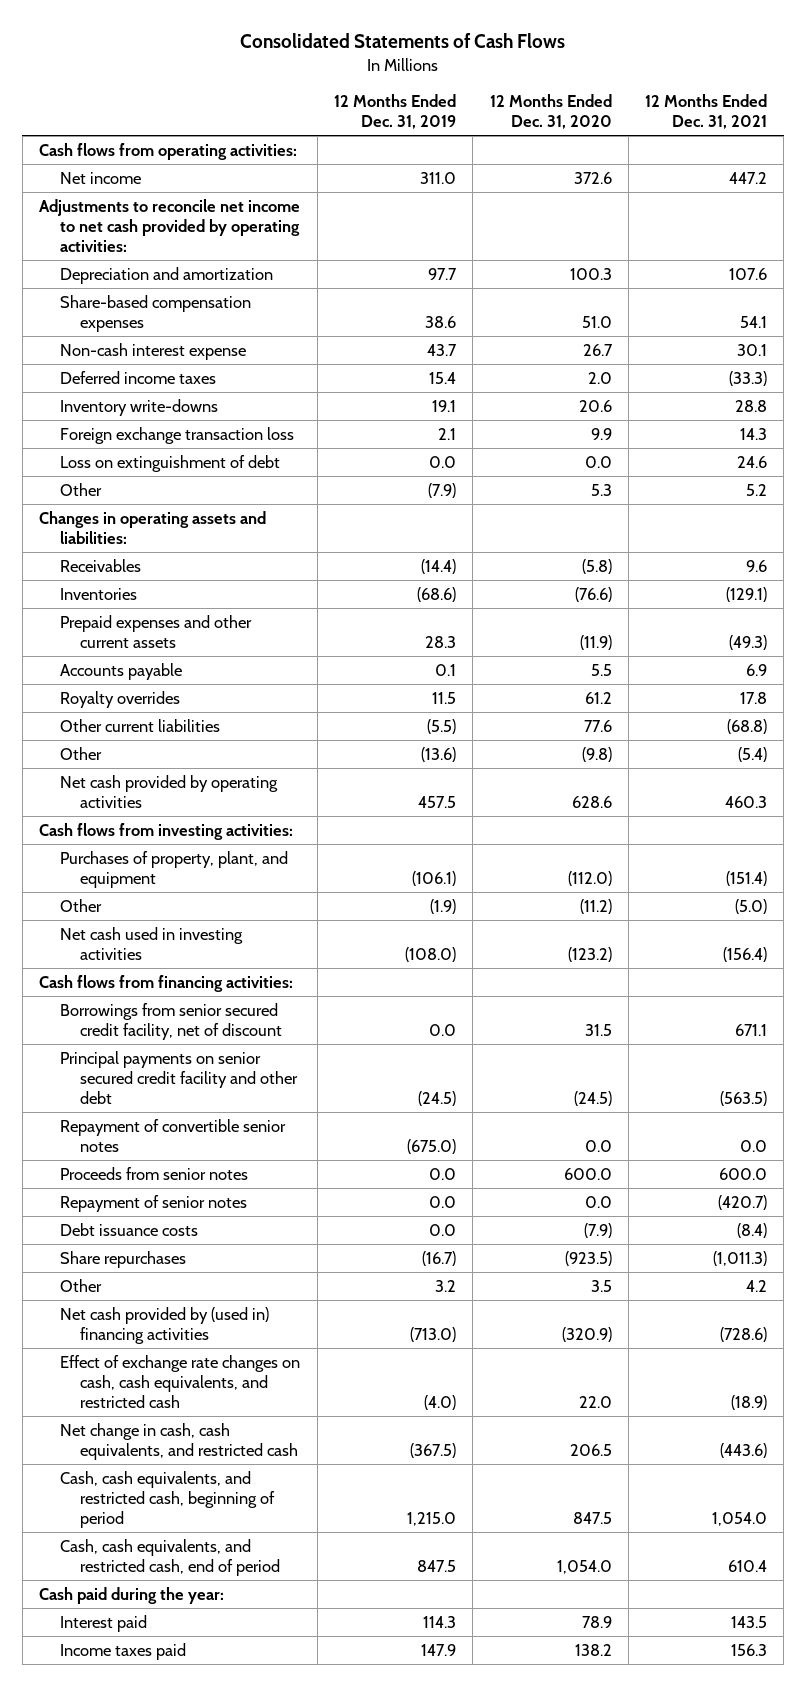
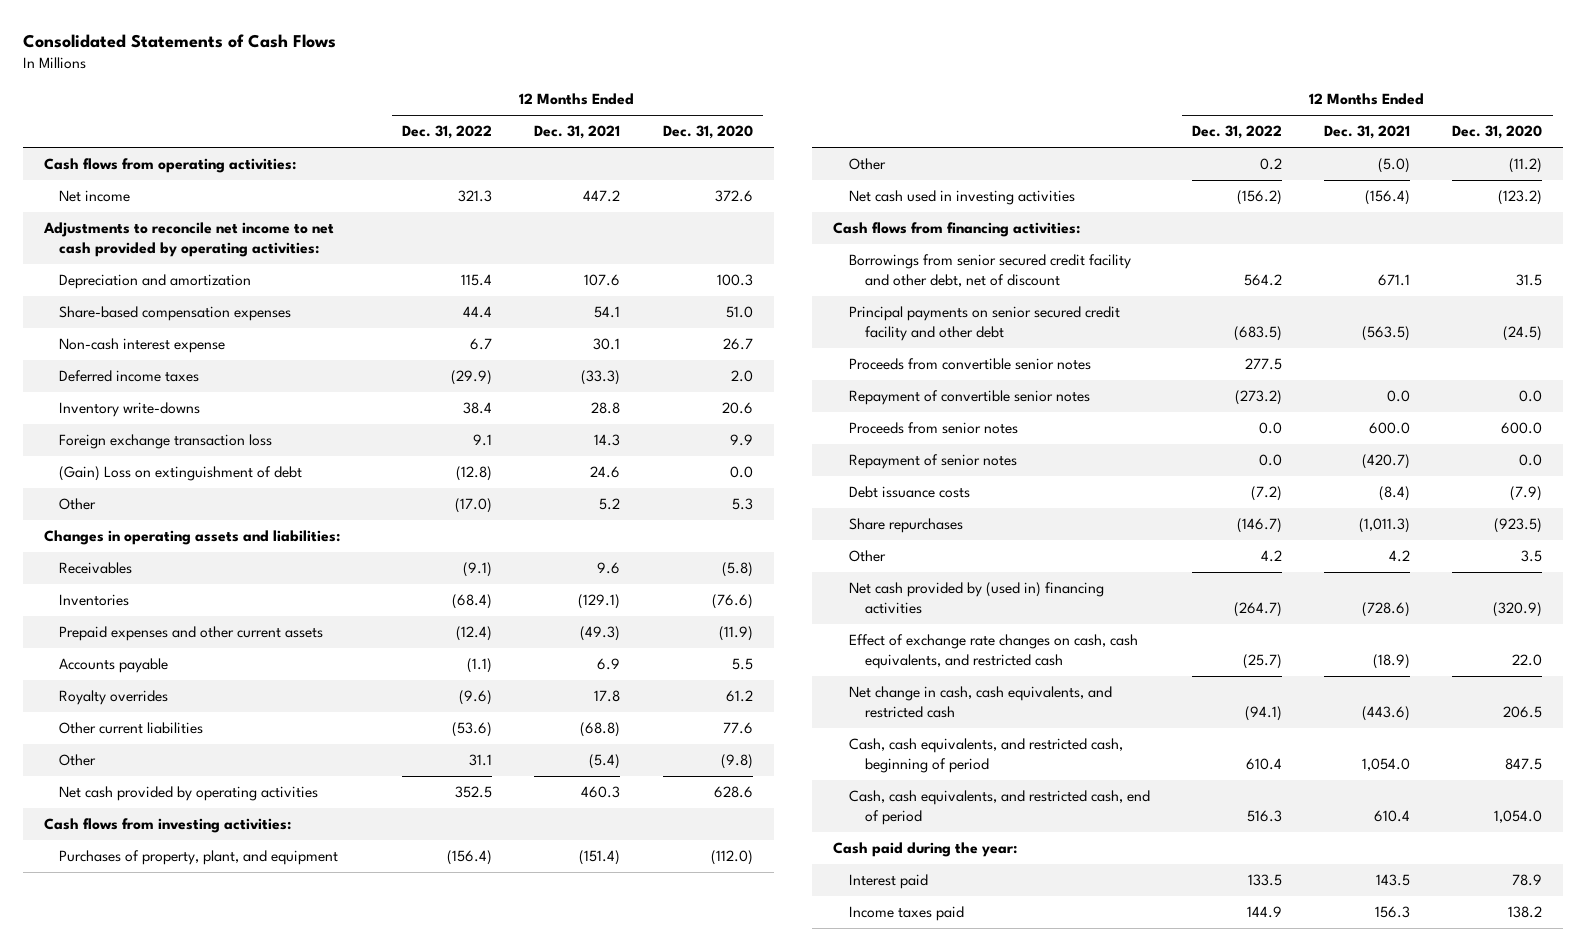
- | 12 Months Ended Dec. 31, 2019 | 12 Months Ended Dec. 31, 2020 | 12 Months Ended Dec. 31, 2021
+ | 12 Months Ended Dec. 31, 2022 | 12 Months Ended Dec. 31, 2021 | 12 Months Ended Dec. 31, 2020
- Loss on extinguishment of debt | 0.0 | 0.0 | 24.6
+ (Gain) Loss on extinguishment of debt | (12.8) | 24.6 | 0.0
- Borrowings from senior secured credit facility, net of discount | 0.0 | 31.5 | 671.1
+ Borrowings from senior secured credit facility and other debt, net of discount | 564.2 | 671.1 | 31.5
+ Proceeds from convertible senior notes | 277.5 | |

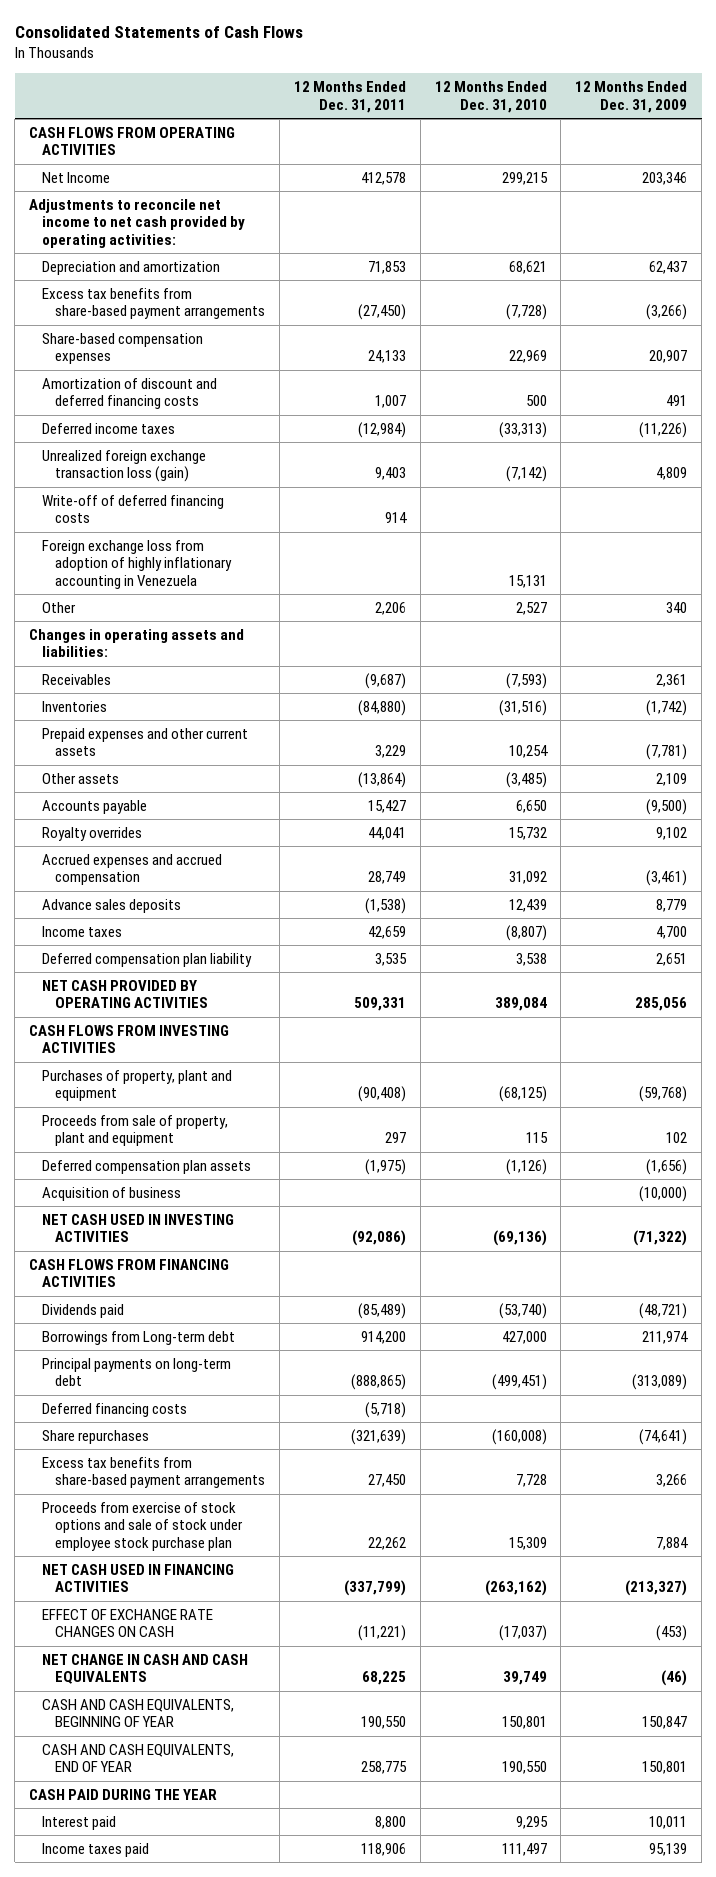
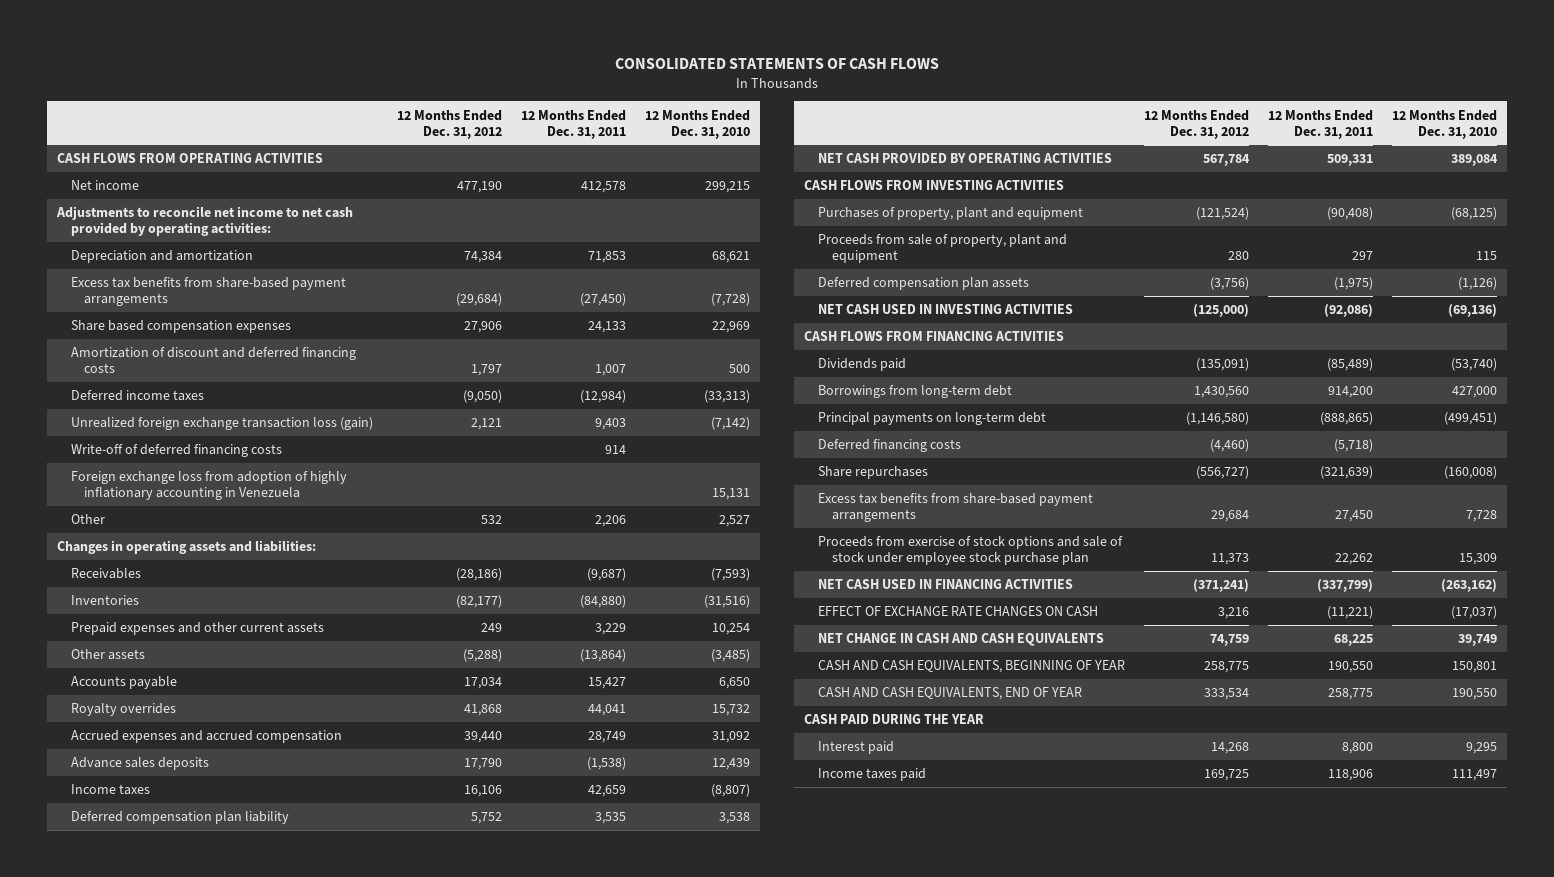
- Consolidated Statements of Cash Flows
+ CONSOLIDATED STATEMENTS OF CASH FLOWS
- | 12 Months Ended Dec. 31, 2011 | 12 Months Ended Dec. 31, 2010 | 12 Months Ended Dec. 31, 2009
+ | 12 Months Ended Dec. 31, 2012 | 12 Months Ended Dec. 31, 2011 | 12 Months Ended Dec. 31, 2010
- Net Income | 412,578 | 299,215 | 203,346
+ Net income | 477,190 | 412,578 | 299,215
- Share-based compensation expenses | 24,133 | 22,969 | 20,907
+ Share based compensation expenses | 27,906 | 24,133 | 22,969
- Acquisition of business | | | (10,000)
- Borrowings from Long-term debt | 914,200 | 427,000 | 211,974
+ Borrowings from long-term debt | 1,430,560 | 914,200 | 427,000

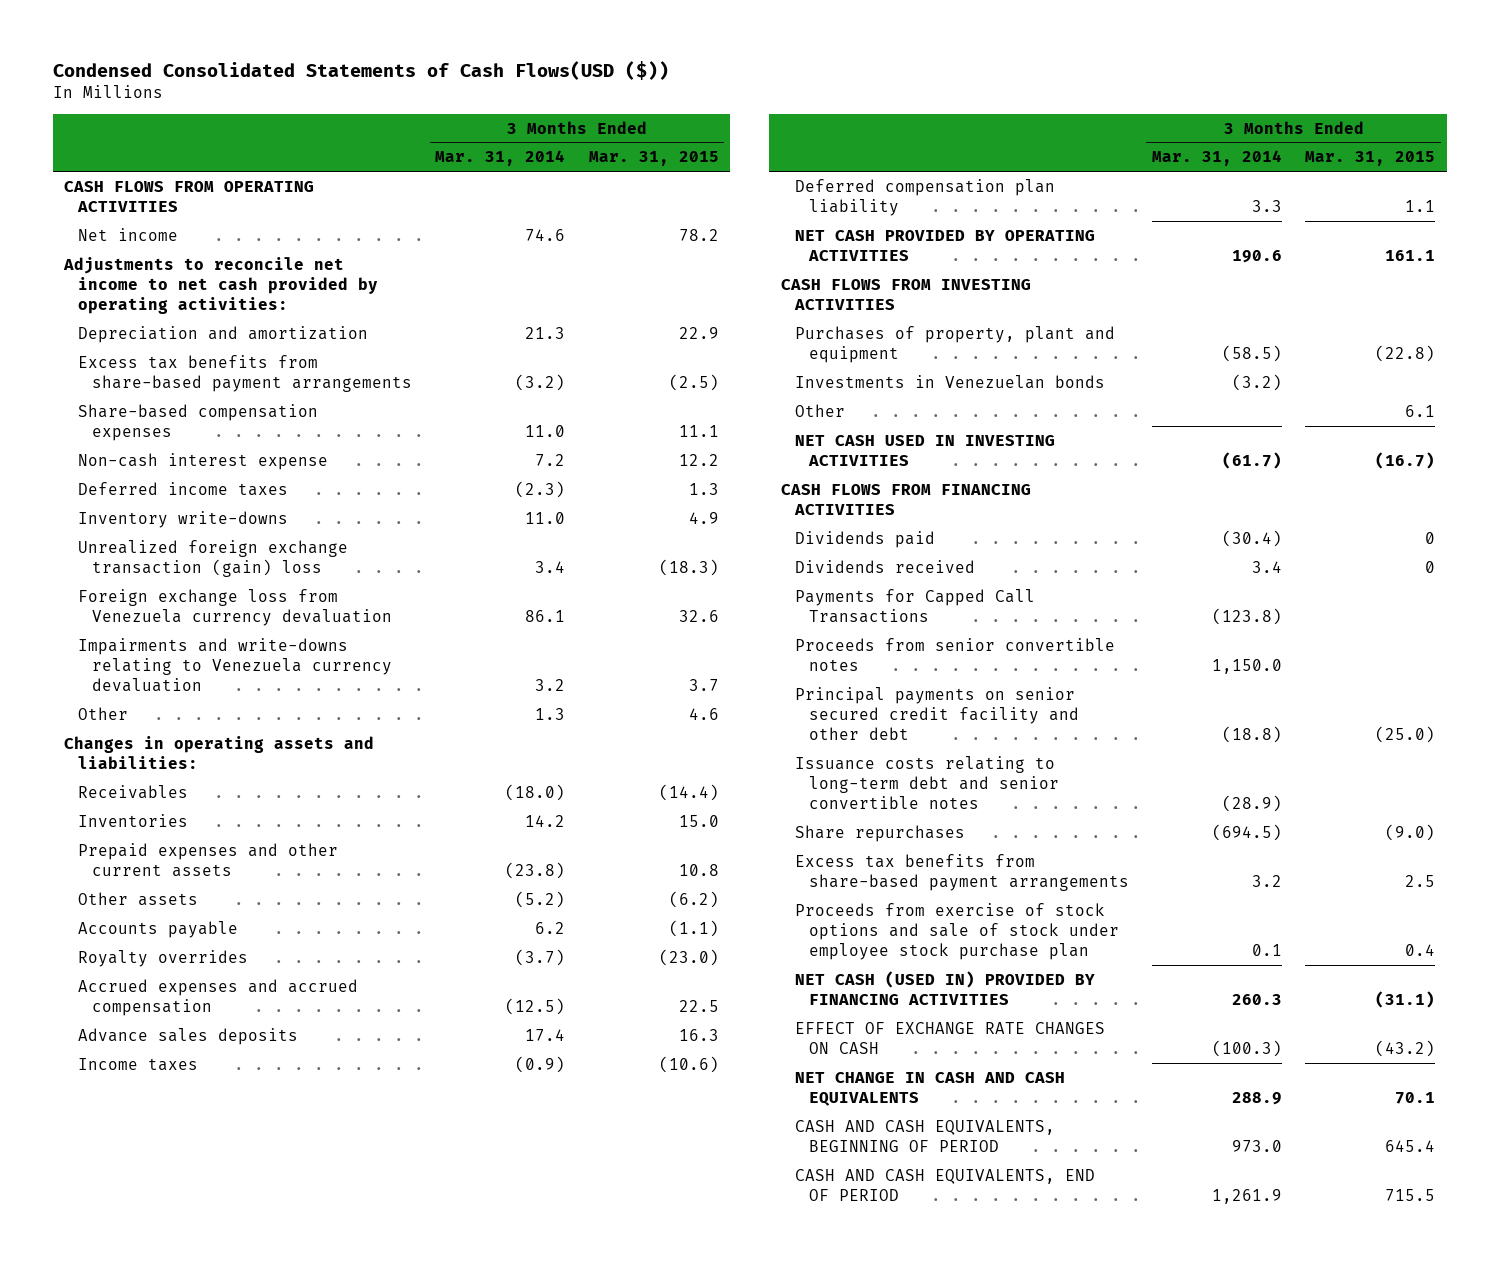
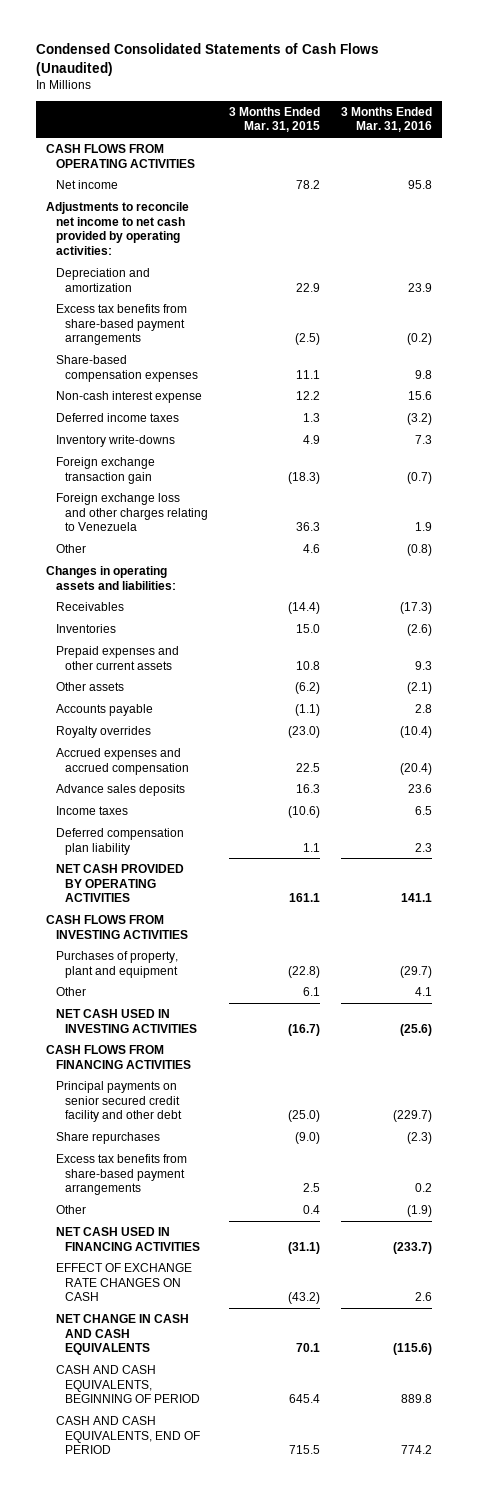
- Condensed Consolidated Statements of Cash Flows(USD ($))
+ Condensed Consolidated Statements of Cash Flows (Unaudited)
- | 3 Months Ended Mar. 31, 2014 | 3 Months Ended Mar. 31, 2015
+ | 3 Months Ended Mar. 31, 2015 | 3 Months Ended Mar. 31, 2016
- Unrealized foreign exchange transaction (gain) loss | 3.4 | (18.3)
- Foreign exchange loss from Venezuela currency devaluation | 86.1 | 32.6
- Impairments and write-downs relating to Venezuela currency devaluation | 3.2 | 3.7
+ Foreign exchange transaction gain | (18.3) | (0.7)
+ Foreign exchange loss and other charges relating to Venezuela | 36.3 | 1.9
- Investments in Venezuelan bonds | (3.2) |
- Dividends paid | (30.4) | 0
- Dividends received | 3.4 | 0
- Payments for Capped Call Transactions | (123.8) |
- Proceeds from senior convertible notes | 1,150.0 |
- Issuance costs relating to long-term debt and senior convertible notes | (28.9) |
- Proceeds from exercise of stock options and sale of stock under employee stock purchase plan | 0.1 | 0.4
- NET CASH (USED IN) PROVIDED BY FINANCING ACTIVITIES | 260.3 | (31.1)
+ Other | 0.4 | (1.9)
+ NET CASH USED IN FINANCING ACTIVITIES | (31.1) | (233.7)

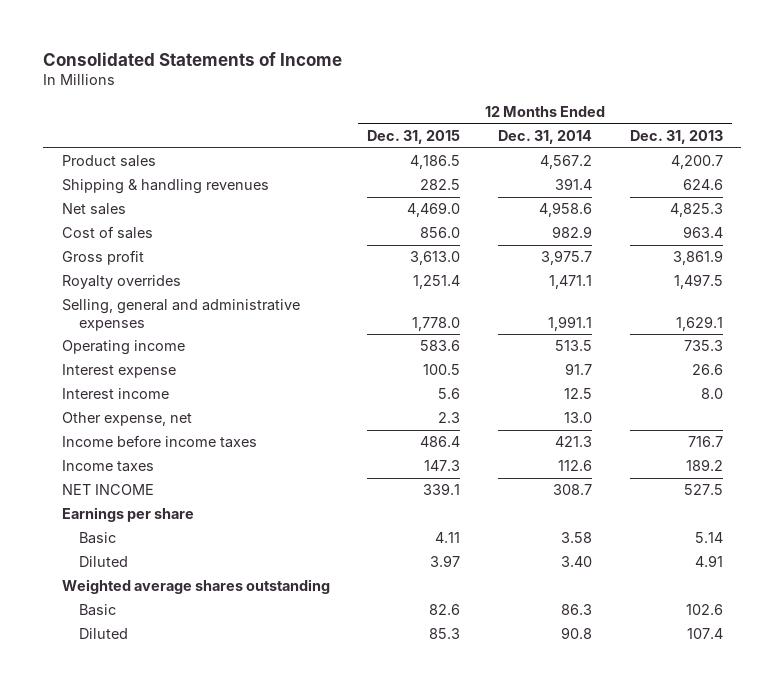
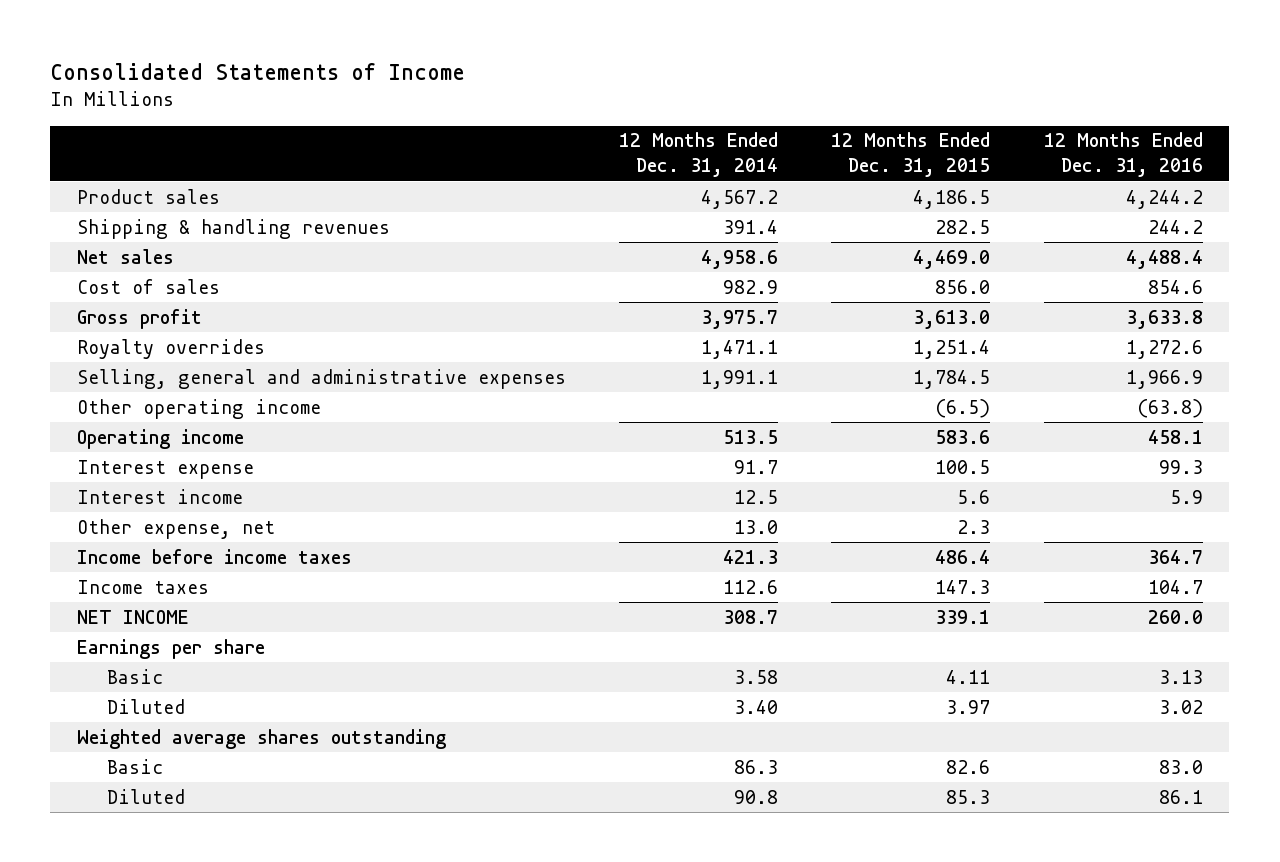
- | 12 Months Ended Dec. 31, 2015 | 12 Months Ended Dec. 31, 2014 | 12 Months Ended Dec. 31, 2013
+ | 12 Months Ended Dec. 31, 2014 | 12 Months Ended Dec. 31, 2015 | 12 Months Ended Dec. 31, 2016
- Selling, general and administrative expenses | 1,778.0 | 1,991.1 | 1,629.1
+ Selling, general and administrative expenses | 1,991.1 | 1,784.5 | 1,966.9
+ Other operating income | | (6.5) | (63.8)

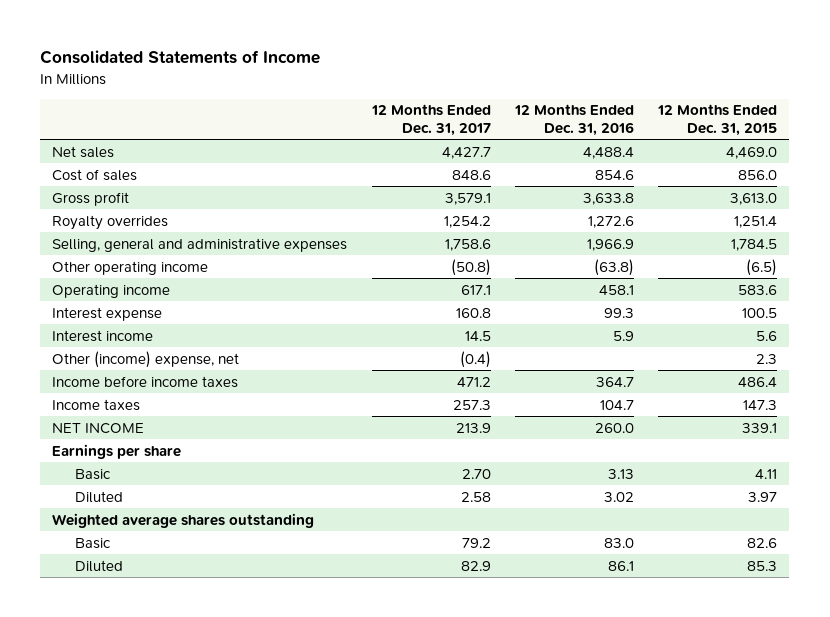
- | 12 Months Ended Dec. 31, 2014 | 12 Months Ended Dec. 31, 2015 | 12 Months Ended Dec. 31, 2016
+ | 12 Months Ended Dec. 31, 2017 | 12 Months Ended Dec. 31, 2016 | 12 Months Ended Dec. 31, 2015
- Product sales | 4,567.2 | 4,186.5 | 4,244.2
- Shipping & handling revenues | 391.4 | 282.5 | 244.2
- Other expense, net | 13.0 | 2.3 |
+ Other (income) expense, net | (0.4) | | 2.3

